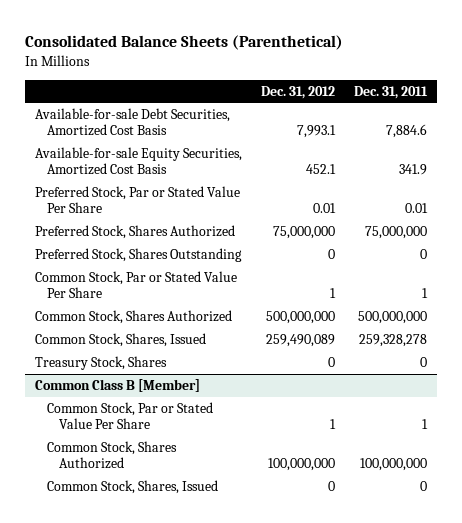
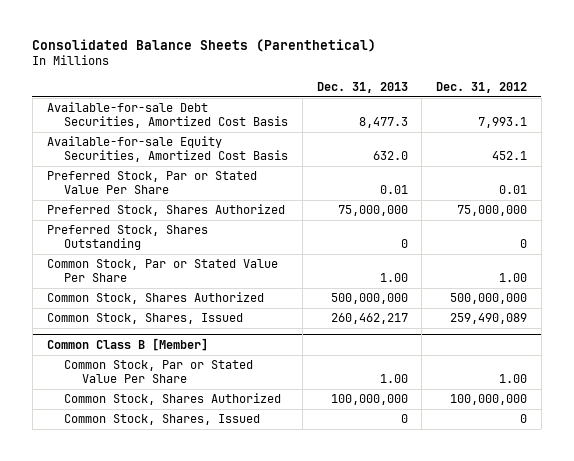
- | Dec. 31, 2012 | Dec. 31, 2011
+ | Dec. 31, 2013 | Dec. 31, 2012
- Common Stock, Par or Stated Value Per Share | 1 | 1
+ Common Stock, Par or Stated Value Per Share | 1.00 | 1.00
- Treasury Stock, Shares | 0 | 0
@ Common Class B [Member]
- Common Stock, Par or Stated Value Per Share | 1 | 1
+ Common Stock, Par or Stated Value Per Share | 1.00 | 1.00

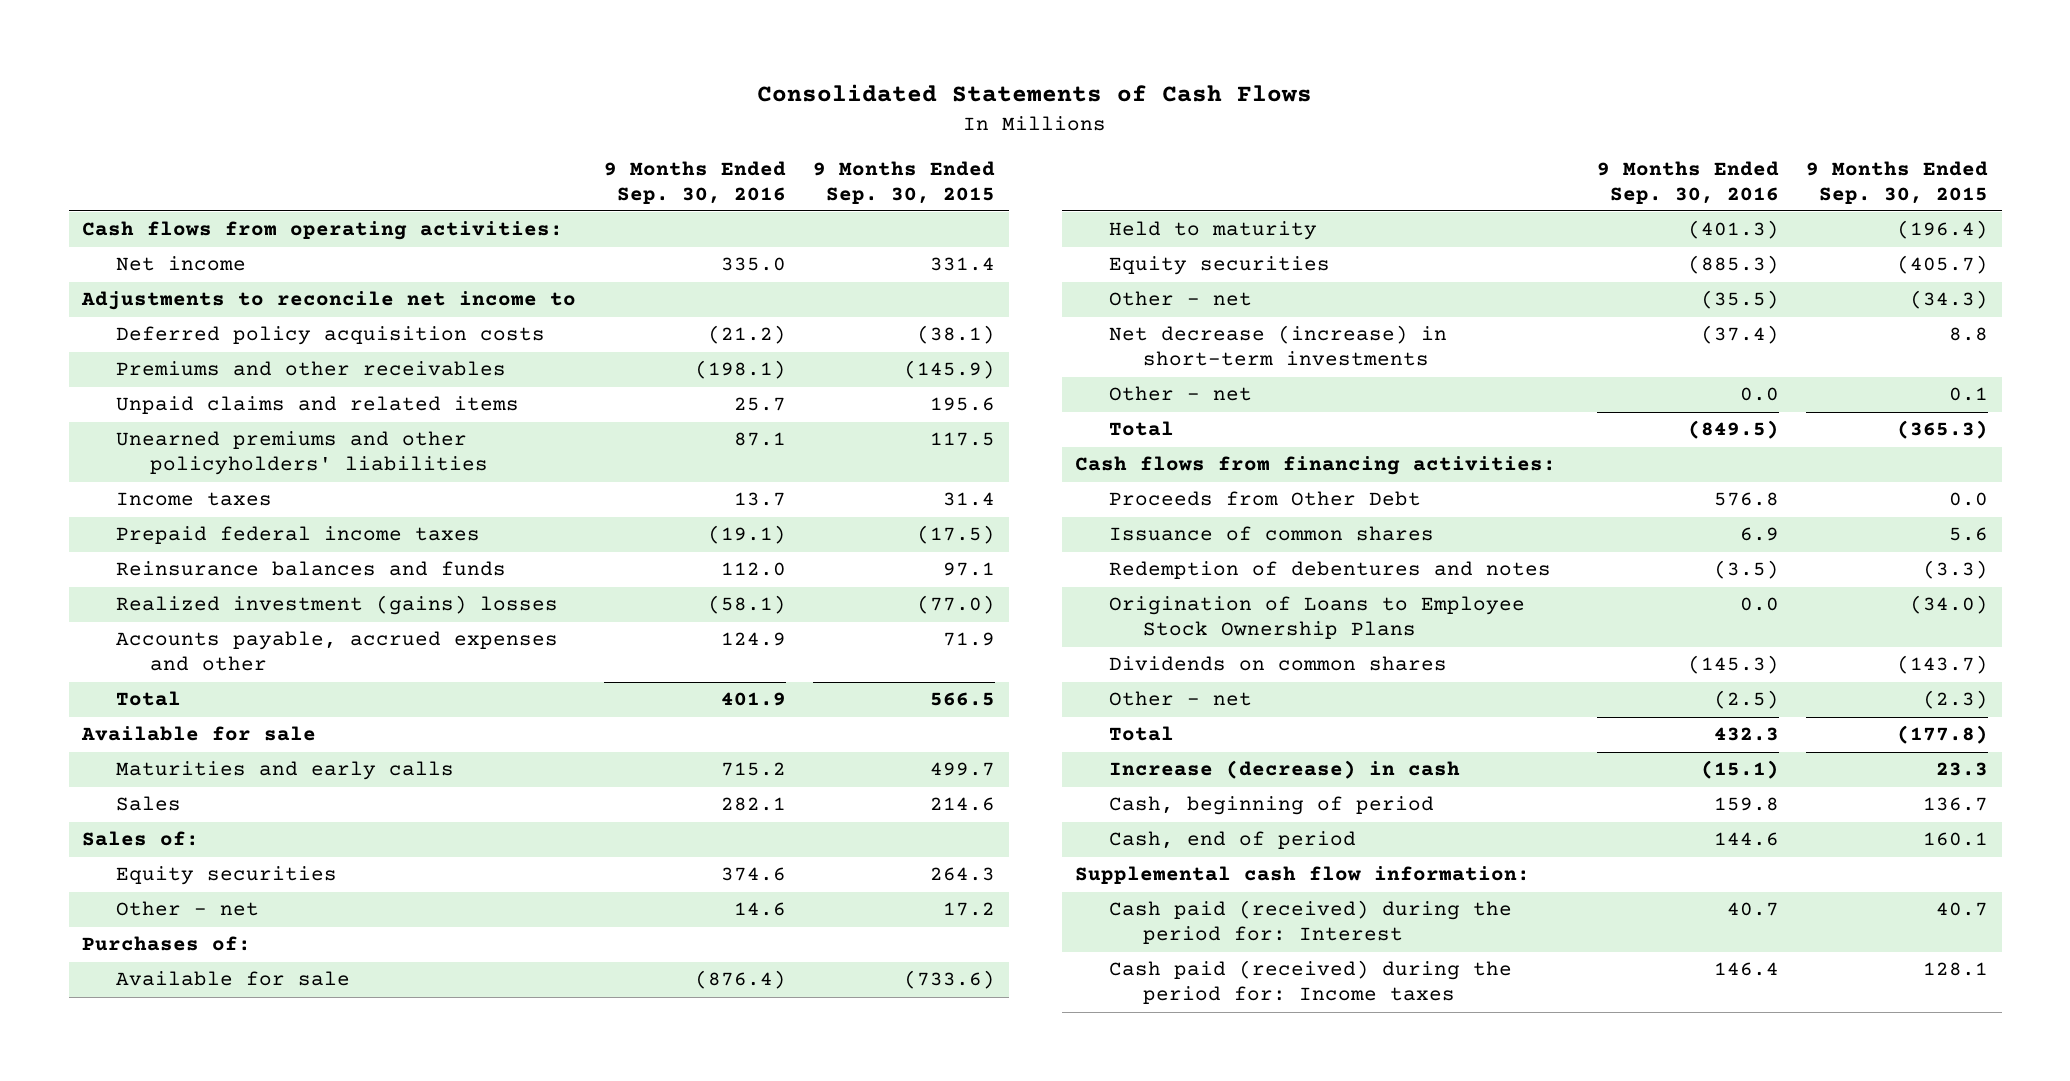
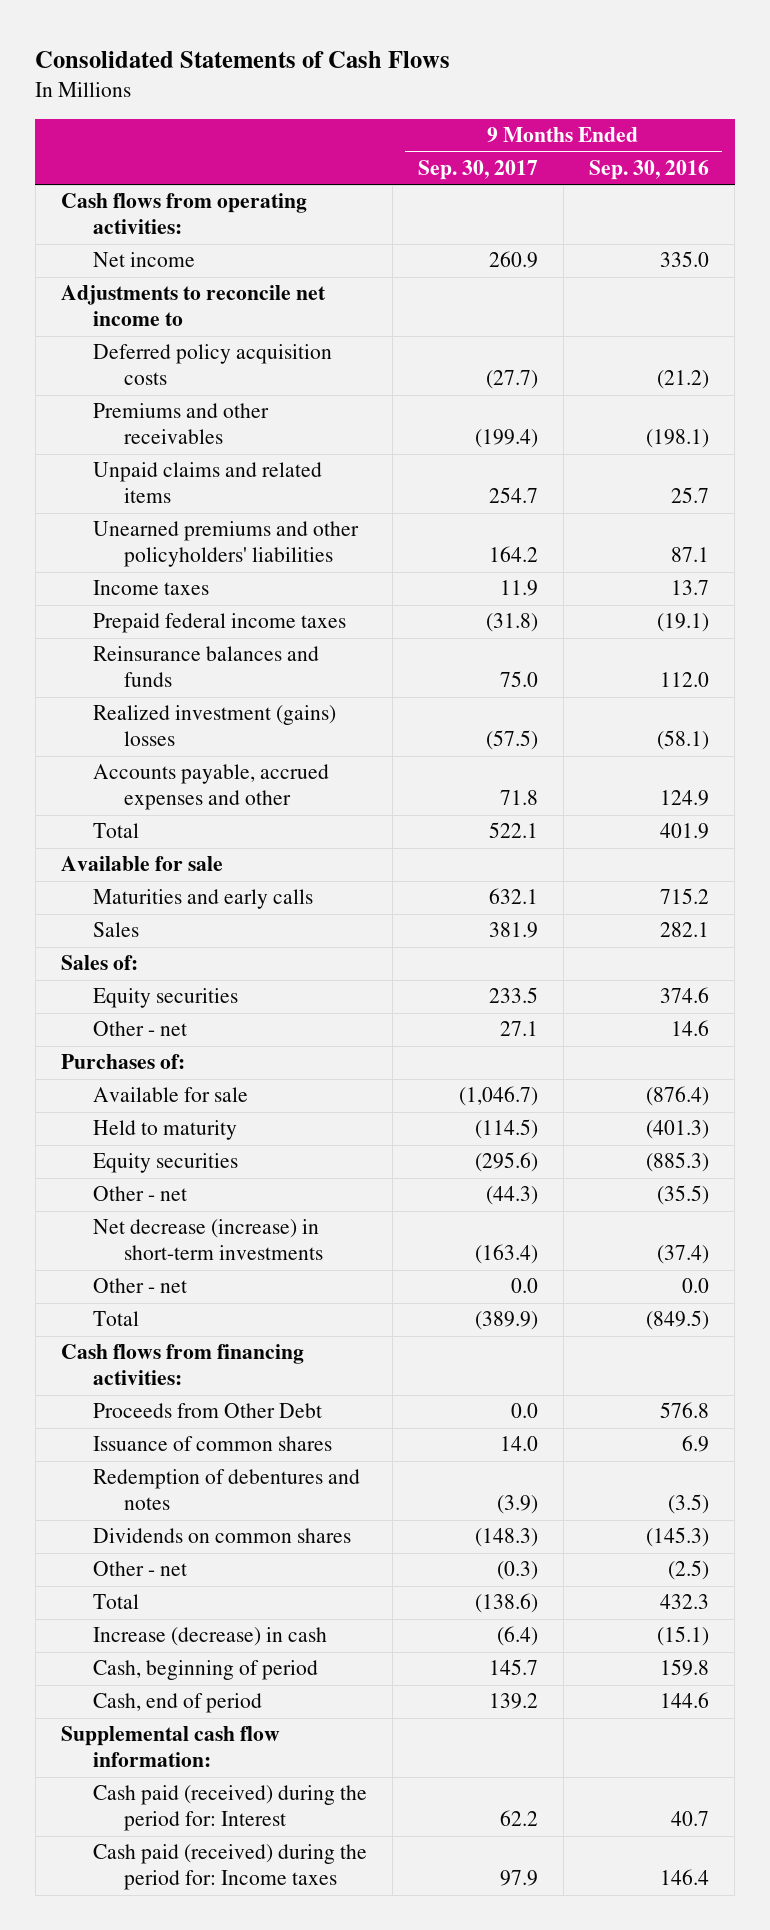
- | 9 Months Ended Sep. 30, 2016 | 9 Months Ended Sep. 30, 2015
+ | 9 Months Ended Sep. 30, 2017 | 9 Months Ended Sep. 30, 2016
- Origination of Loans to Employee Stock Ownership Plans | 0.0 | (34.0)

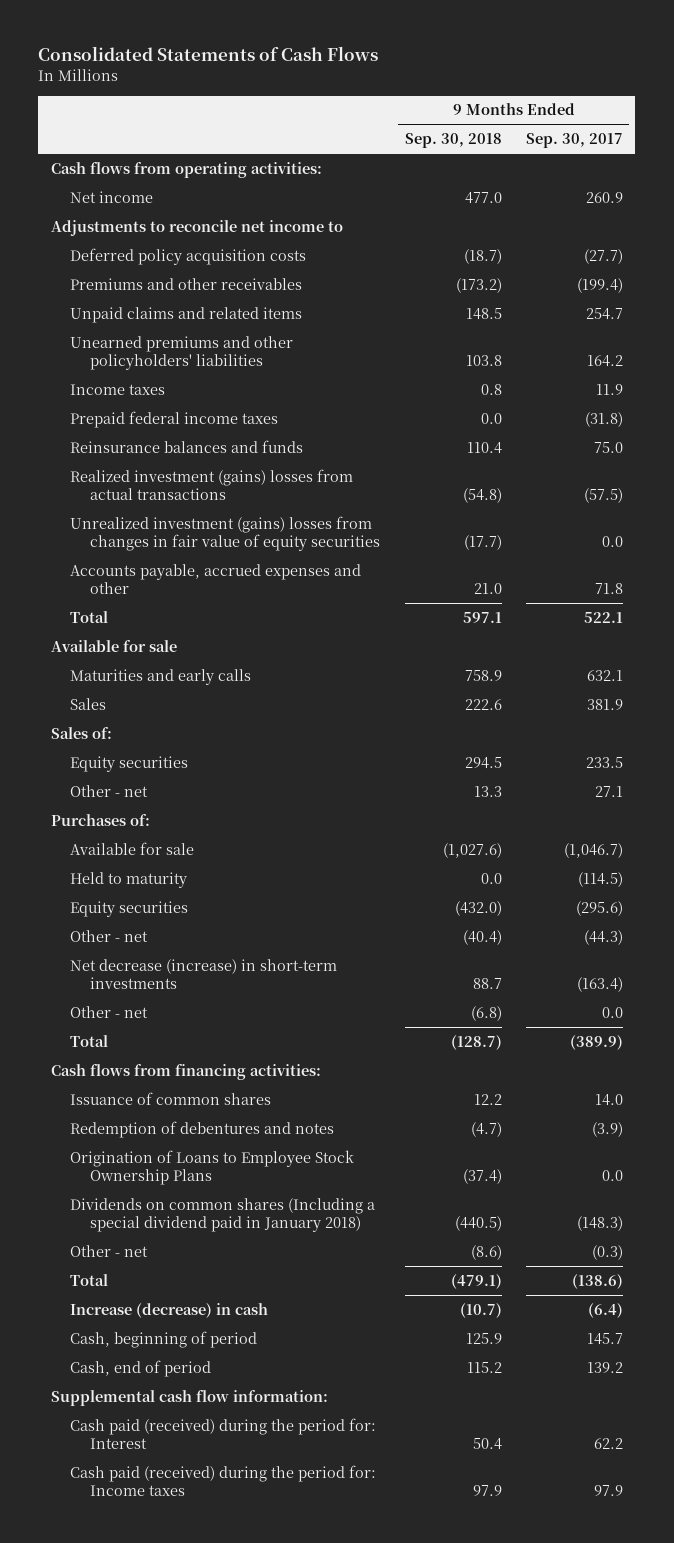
- | 9 Months Ended Sep. 30, 2017 | 9 Months Ended Sep. 30, 2016
+ | 9 Months Ended Sep. 30, 2018 | 9 Months Ended Sep. 30, 2017
- Realized investment (gains) losses | (57.5) | (58.1)
+ Realized investment (gains) losses from actual transactions | (54.8) | (57.5)
+ Unrealized investment (gains) losses from changes in fair value of equity securities | (17.7) | 0.0
- Proceeds from Other Debt | 0.0 | 576.8
- Dividends on common shares | (148.3) | (145.3)
+ Origination of Loans to Employee Stock Ownership Plans | (37.4) | 0.0
+ Dividends on common shares (Including a special dividend paid in January 2018) | (440.5) | (148.3)

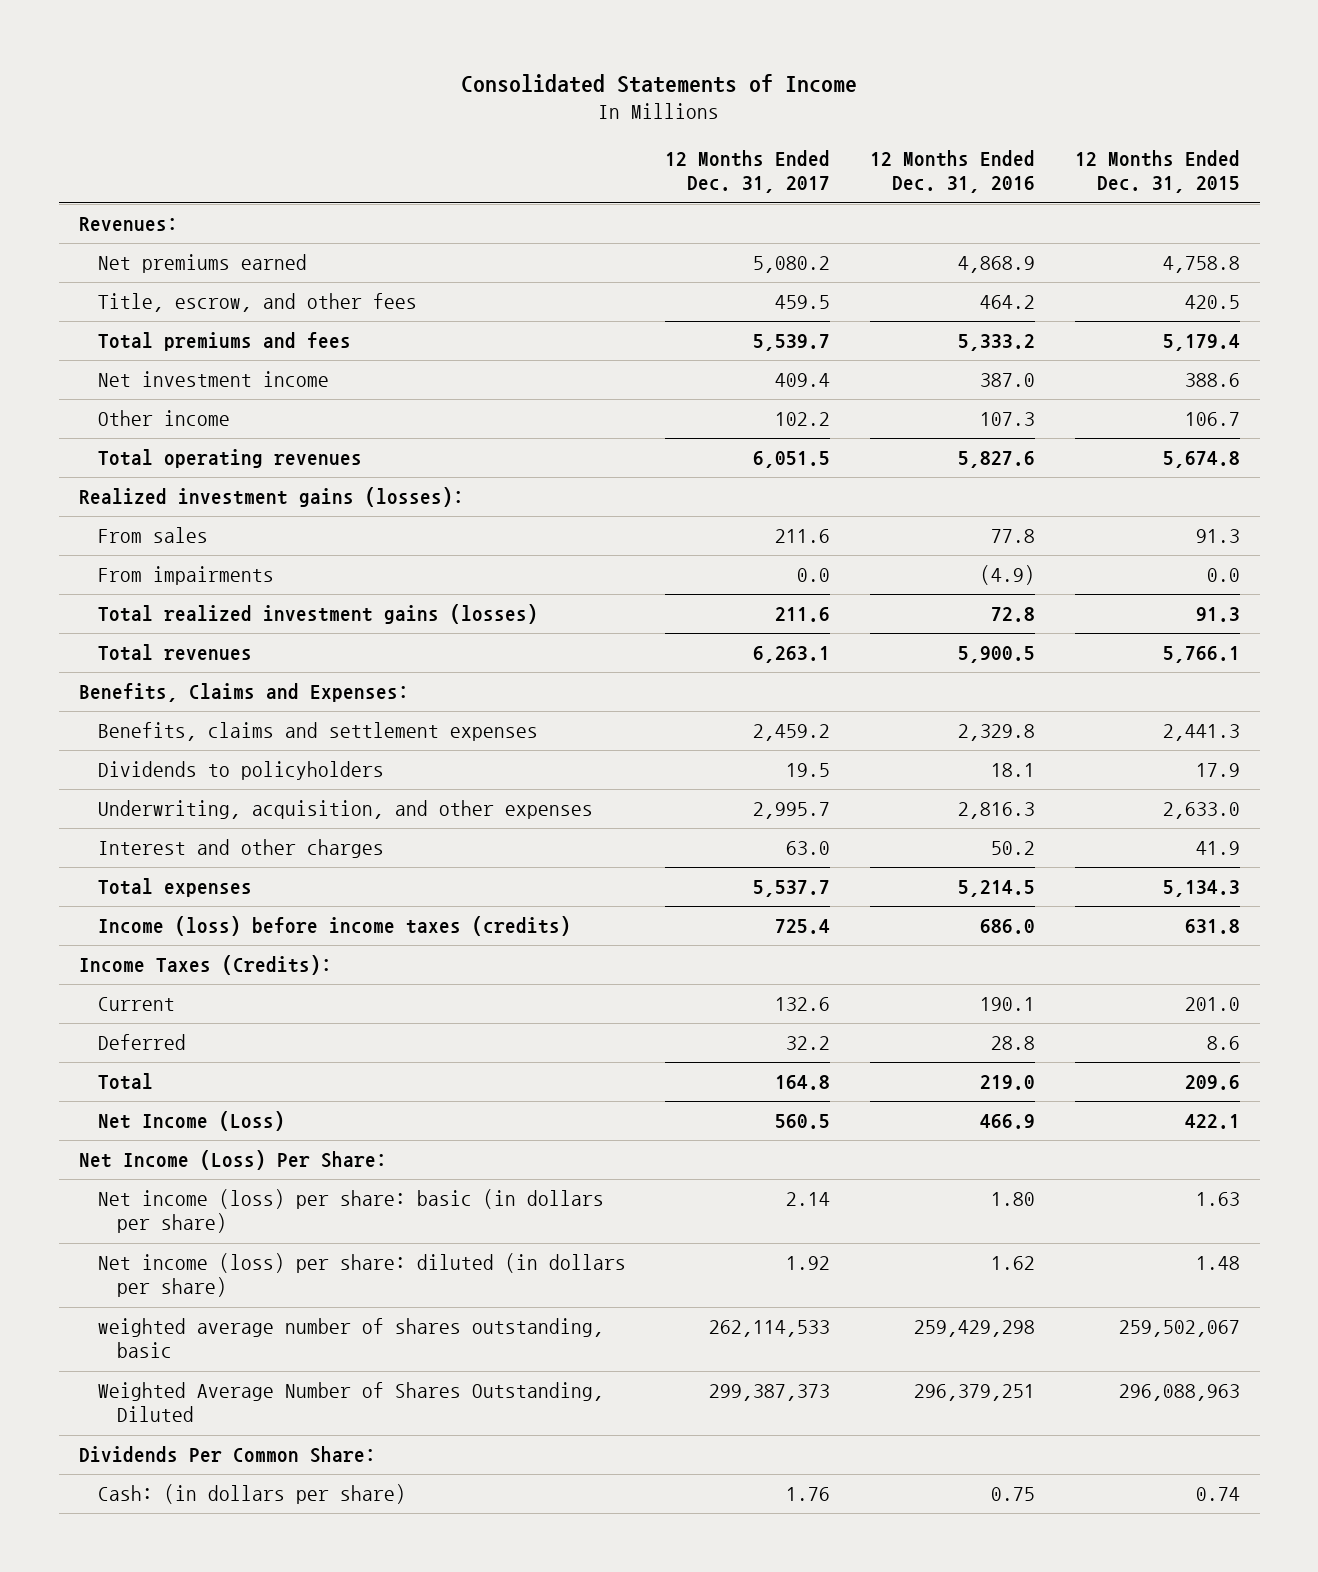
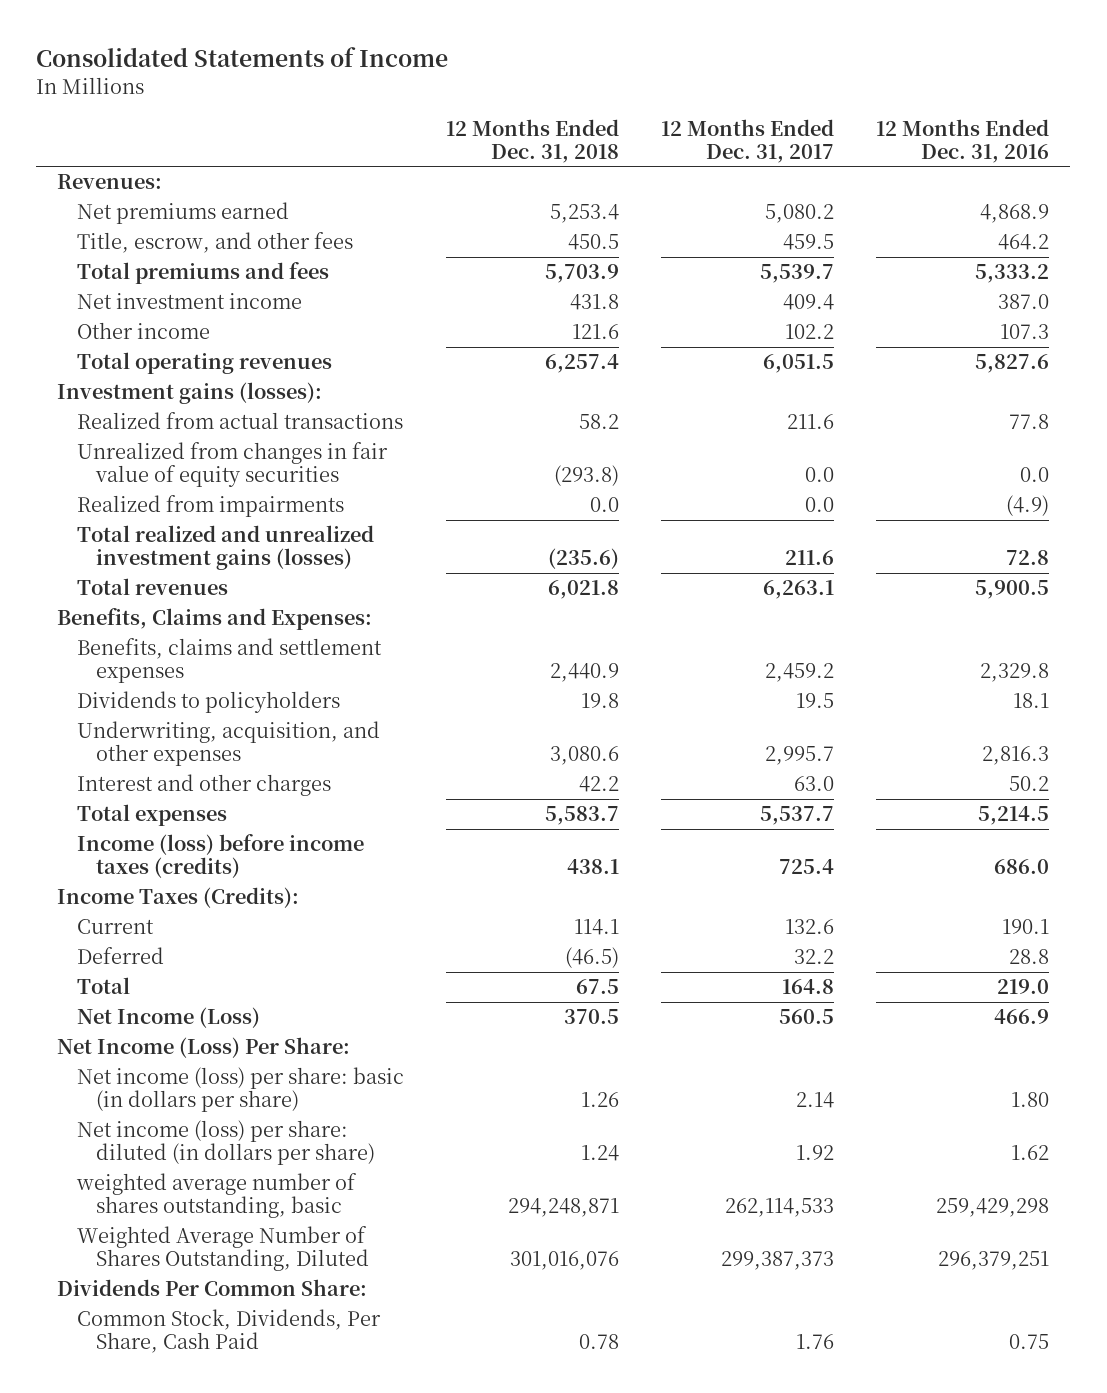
- | 12 Months Ended Dec. 31, 2017 | 12 Months Ended Dec. 31, 2016 | 12 Months Ended Dec. 31, 2015
+ | 12 Months Ended Dec. 31, 2018 | 12 Months Ended Dec. 31, 2017 | 12 Months Ended Dec. 31, 2016
- Realized investment gains (losses):
- From sales | 211.6 | 77.8 | 91.3
- From impairments | 0.0 | (4.9) | 0.0
- Total realized investment gains (losses) | 211.6 | 72.8 | 91.3
+ Investment gains (losses):
+ Realized from actual transactions | 58.2 | 211.6 | 77.8
+ Unrealized from changes in fair value of equity securities | (293.8) | 0.0 | 0.0
+ Realized from impairments | 0.0 | 0.0 | (4.9)
+ Total realized and unrealized investment gains (losses) | (235.6) | 211.6 | 72.8
- Cash: (in dollars per share) | 1.76 | 0.75 | 0.74
+ Common Stock, Dividends, Per Share, Cash Paid | 0.78 | 1.76 | 0.75

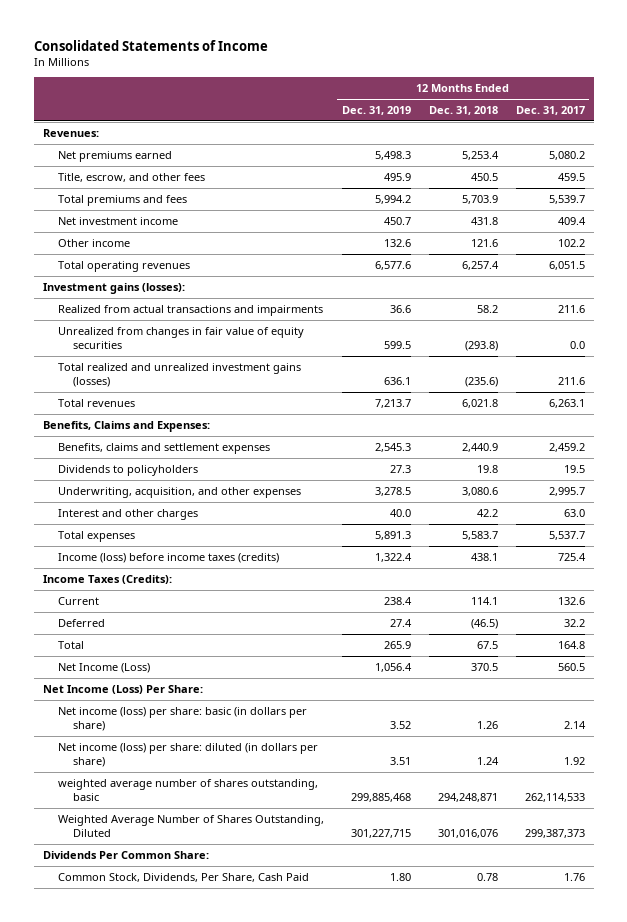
- | 12 Months Ended Dec. 31, 2018 | 12 Months Ended Dec. 31, 2017 | 12 Months Ended Dec. 31, 2016
+ | 12 Months Ended Dec. 31, 2019 | 12 Months Ended Dec. 31, 2018 | 12 Months Ended Dec. 31, 2017
- Realized from actual transactions | 58.2 | 211.6 | 77.8
+ Realized from actual transactions and impairments | 36.6 | 58.2 | 211.6
- Realized from impairments | 0.0 | 0.0 | (4.9)

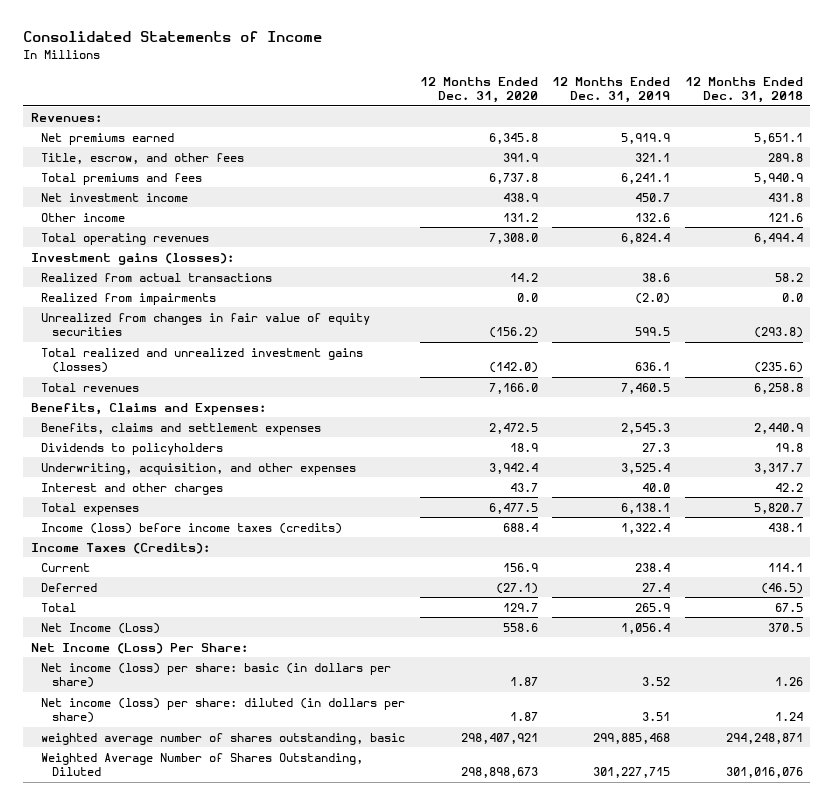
- | 12 Months Ended Dec. 31, 2019 | 12 Months Ended Dec. 31, 2018 | 12 Months Ended Dec. 31, 2017
+ | 12 Months Ended Dec. 31, 2020 | 12 Months Ended Dec. 31, 2019 | 12 Months Ended Dec. 31, 2018
- Net premiums earned | 5,498.3 | 5,253.4 | 5,080.2
- Title, escrow, and other fees | 495.9 | 450.5 | 459.5
- Total premiums and fees | 5,994.2 | 5,703.9 | 5,539.7
+ Net premiums earned | 6,345.8 | 5,919.9 | 5,651.1
+ Title, escrow, and other fees | 391.9 | 321.1 | 289.8
+ Total premiums and fees | 6,737.8 | 6,241.1 | 5,940.9
- Total operating revenues | 6,577.6 | 6,257.4 | 6,051.5
+ Total operating revenues | 7,308.0 | 6,824.4 | 6,494.4
- Realized from actual transactions and impairments | 36.6 | 58.2 | 211.6
+ Realized from actual transactions | 14.2 | 38.6 | 58.2
+ Realized from impairments | 0.0 | (2.0) | 0.0
- Total revenues | 7,213.7 | 6,021.8 | 6,263.1
+ Total revenues | 7,166.0 | 7,460.5 | 6,258.8
- Underwriting, acquisition, and other expenses | 3,278.5 | 3,080.6 | 2,995.7
+ Underwriting, acquisition, and other expenses | 3,942.4 | 3,525.4 | 3,317.7
- Total expenses | 5,891.3 | 5,583.7 | 5,537.7
+ Total expenses | 6,477.5 | 6,138.1 | 5,820.7
- Dividends Per Common Share:
- Common Stock, Dividends, Per Share, Cash Paid | 1.80 | 0.78 | 1.76

